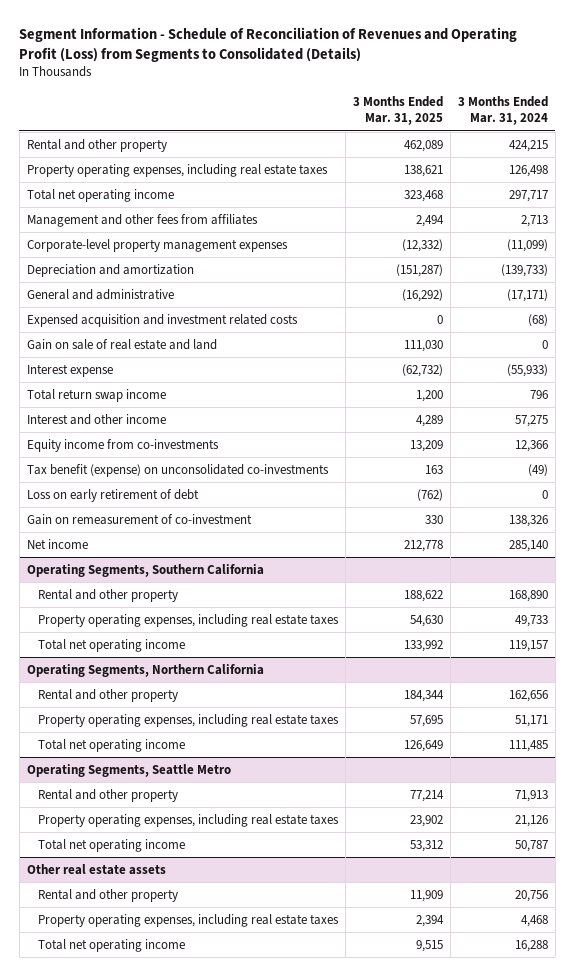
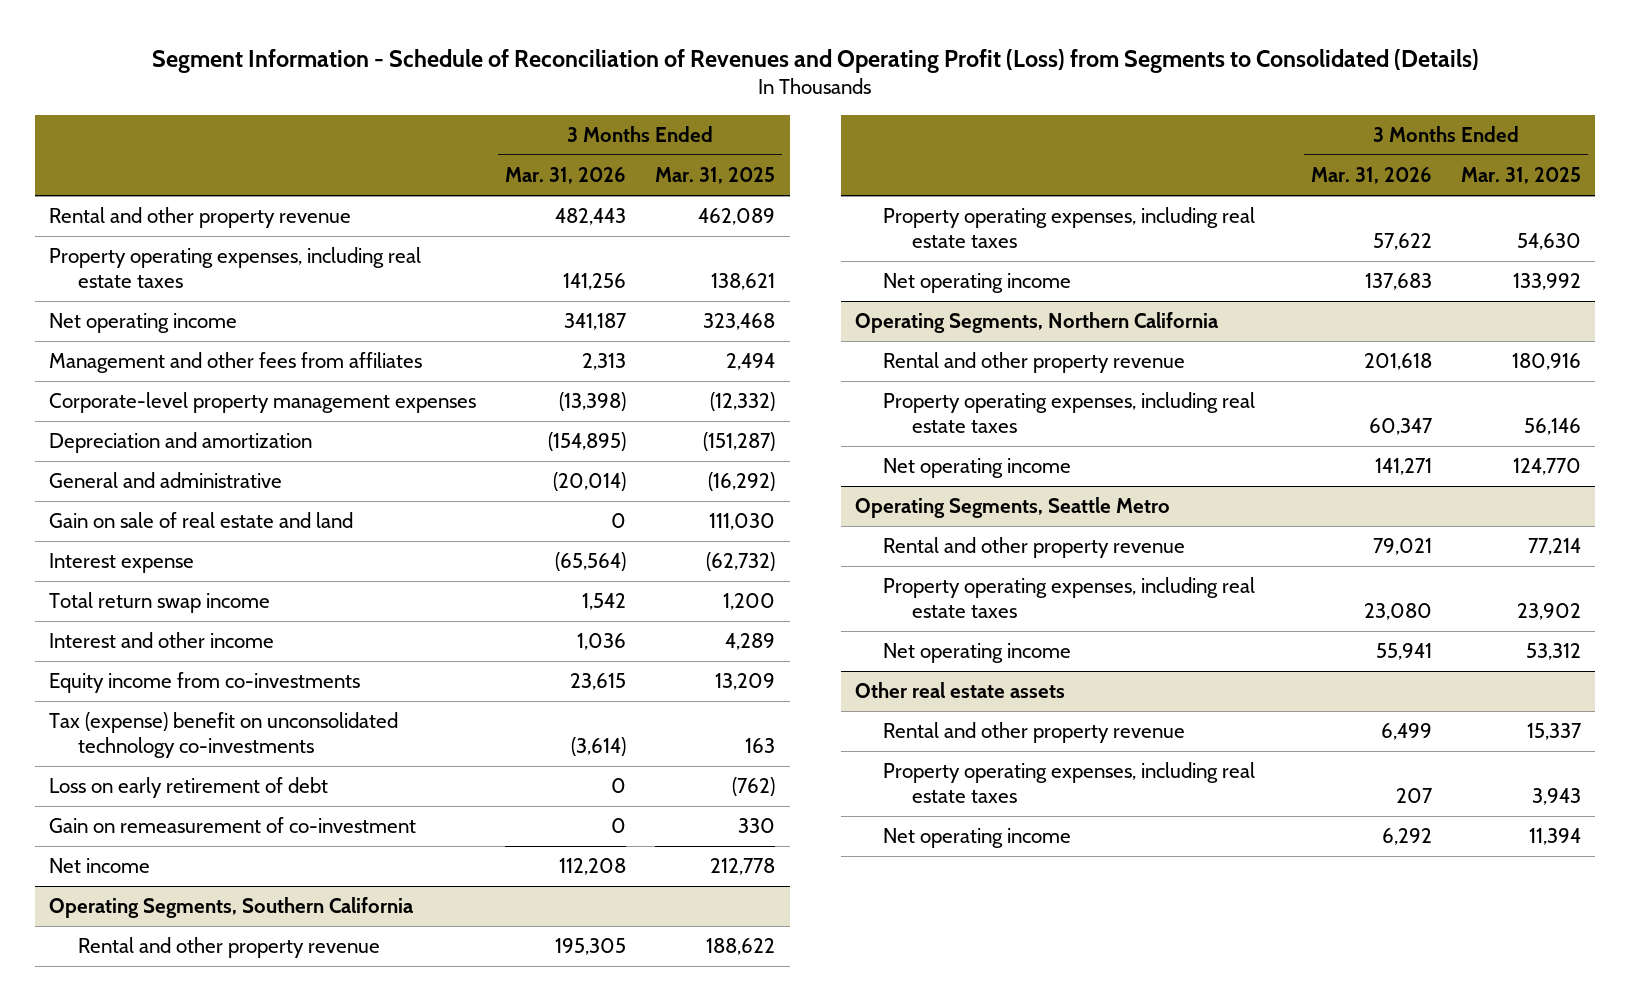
- | 3 Months Ended Mar. 31, 2025 | 3 Months Ended Mar. 31, 2024
+ | 3 Months Ended Mar. 31, 2026 | 3 Months Ended Mar. 31, 2025
- Rental and other property | 462,089 | 424,215
+ Rental and other property revenue | 482,443 | 462,089
- Total net operating income | 323,468 | 297,717
+ Net operating income | 341,187 | 323,468
- Expensed acquisition and investment related costs | 0 | (68)
- Tax benefit (expense) on unconsolidated co-investments | 163 | (49)
+ Tax (expense) benefit on unconsolidated technology co-investments | (3,614) | 163
@ Operating Segments, Southern California
- Rental and other property | 188,622 | 168,890
+ Rental and other property revenue | 195,305 | 188,622
- Total net operating income | 133,992 | 119,157
+ Net operating income | 137,683 | 133,992
@ Operating Segments, Northern California
- Rental and other property | 184,344 | 162,656
- Property operating expenses, including real estate taxes | 57,695 | 51,171
- Total net operating income | 126,649 | 111,485
+ Rental and other property revenue | 201,618 | 180,916
+ Property operating expenses, including real estate taxes | 60,347 | 56,146
+ Net operating income | 141,271 | 124,770
@ Operating Segments, Seattle Metro
- Rental and other property | 77,214 | 71,913
+ Rental and other property revenue | 79,021 | 77,214
- Total net operating income | 53,312 | 50,787
+ Net operating income | 55,941 | 53,312
@ Other real estate assets
- Rental and other property | 11,909 | 20,756
- Property operating expenses, including real estate taxes | 2,394 | 4,468
- Total net operating income | 9,515 | 16,288
+ Rental and other property revenue | 6,499 | 15,337
+ Property operating expenses, including real estate taxes | 207 | 3,943
+ Net operating income | 6,292 | 11,394

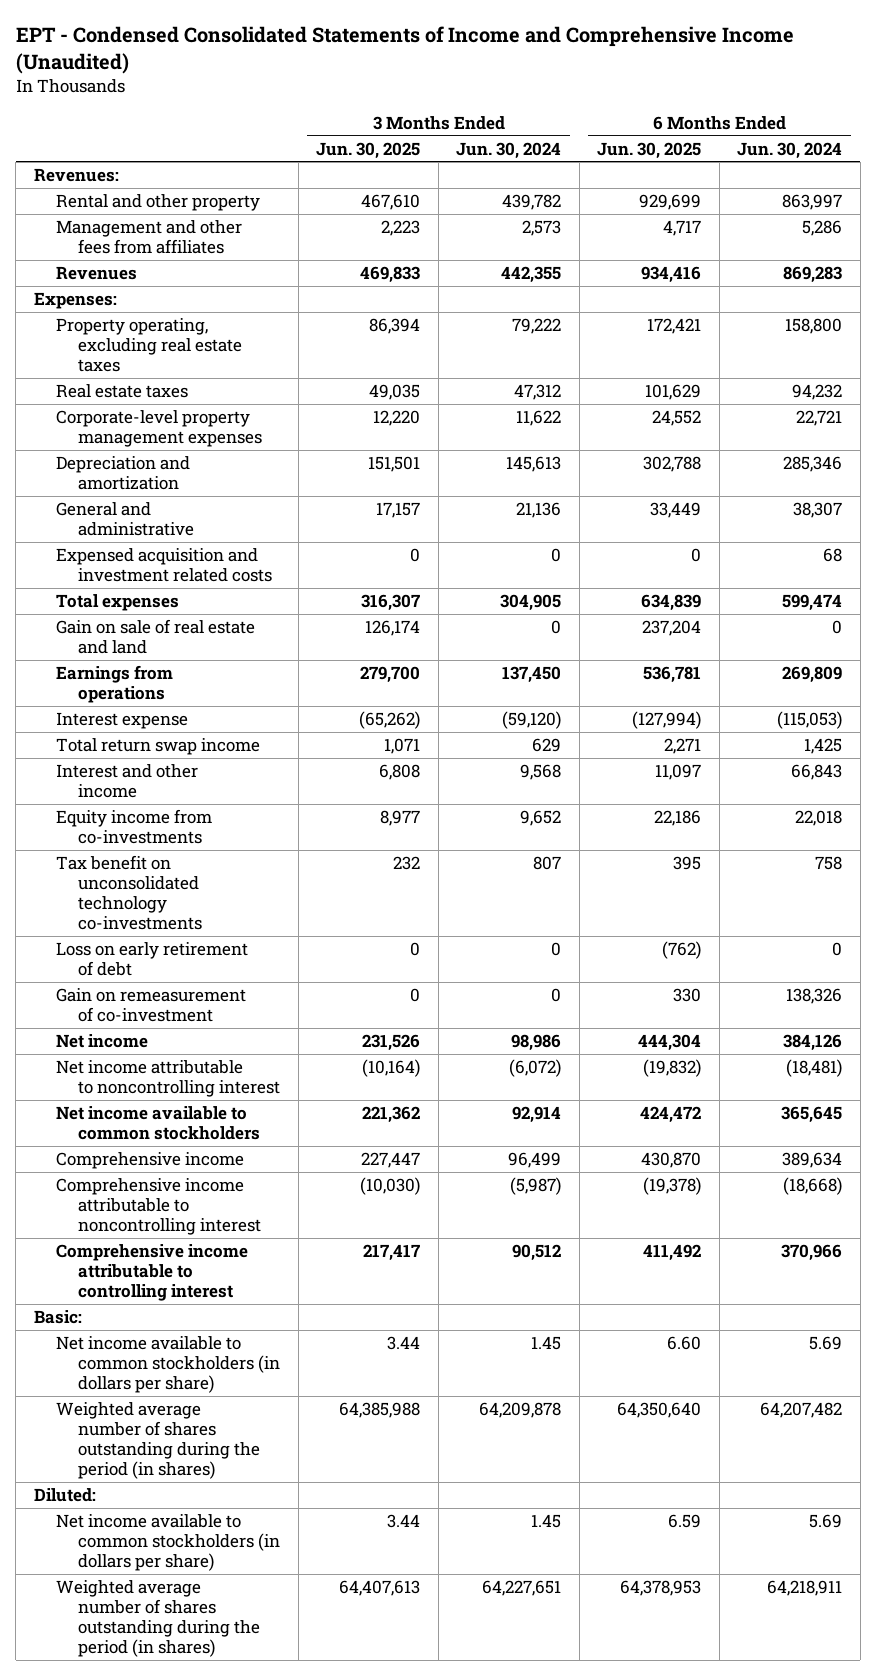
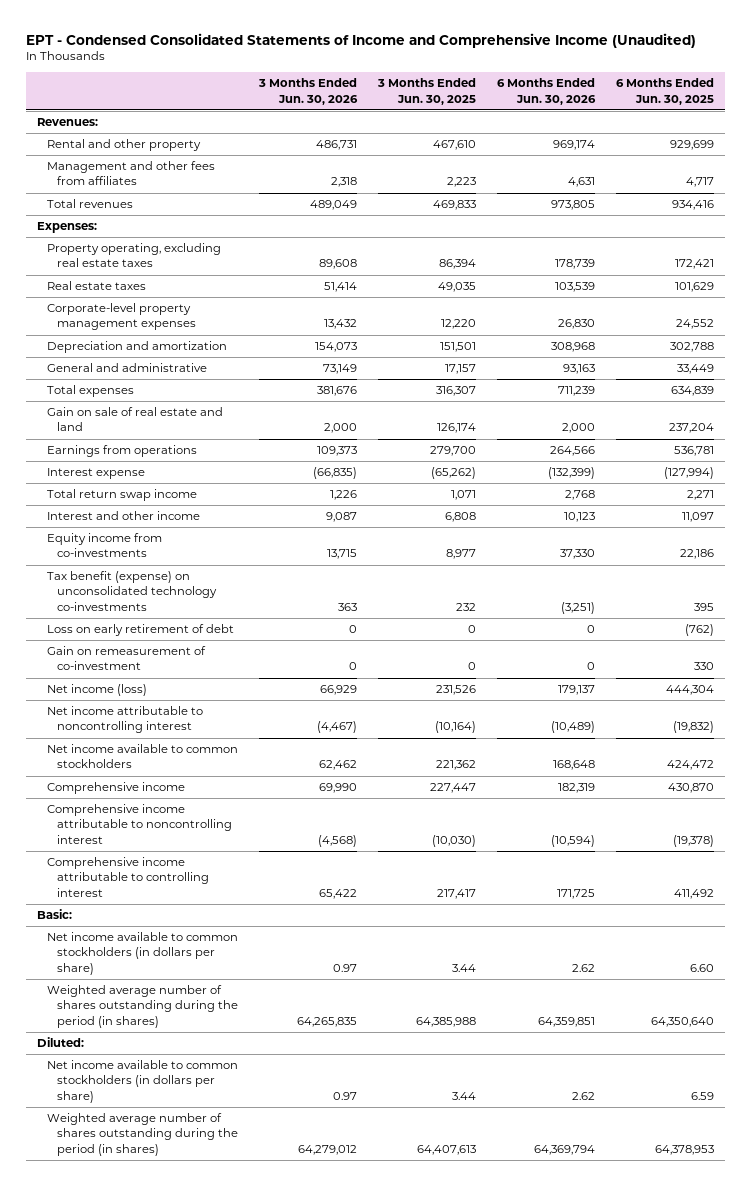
- | 3 Months Ended Jun. 30, 2025 | 3 Months Ended Jun. 30, 2024 | 6 Months Ended Jun. 30, 2025 | 6 Months Ended Jun. 30, 2024
+ | 3 Months Ended Jun. 30, 2026 | 3 Months Ended Jun. 30, 2025 | 6 Months Ended Jun. 30, 2026 | 6 Months Ended Jun. 30, 2025
- Revenues | 469,833 | 442,355 | 934,416 | 869,283
+ Total revenues | 489,049 | 469,833 | 973,805 | 934,416
- Expensed acquisition and investment related costs | 0 | 0 | 0 | 68
- Tax benefit on unconsolidated technology co-investments | 232 | 807 | 395 | 758
+ Tax benefit (expense) on unconsolidated technology co-investments | 363 | 232 | (3,251) | 395
- Net income | 231,526 | 98,986 | 444,304 | 384,126
+ Net income (loss) | 66,929 | 231,526 | 179,137 | 444,304

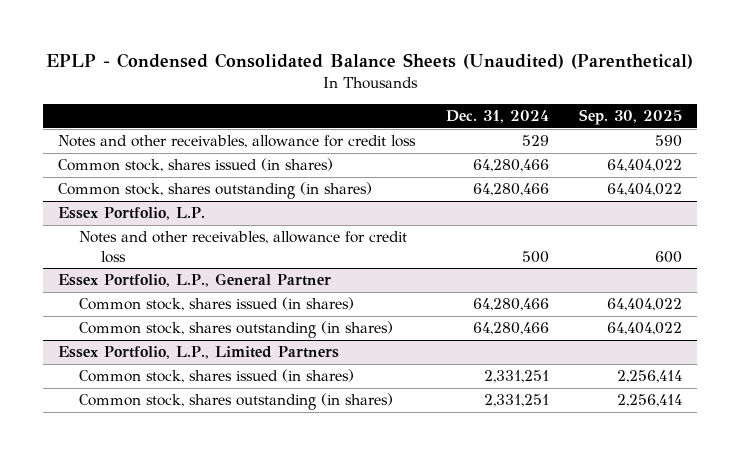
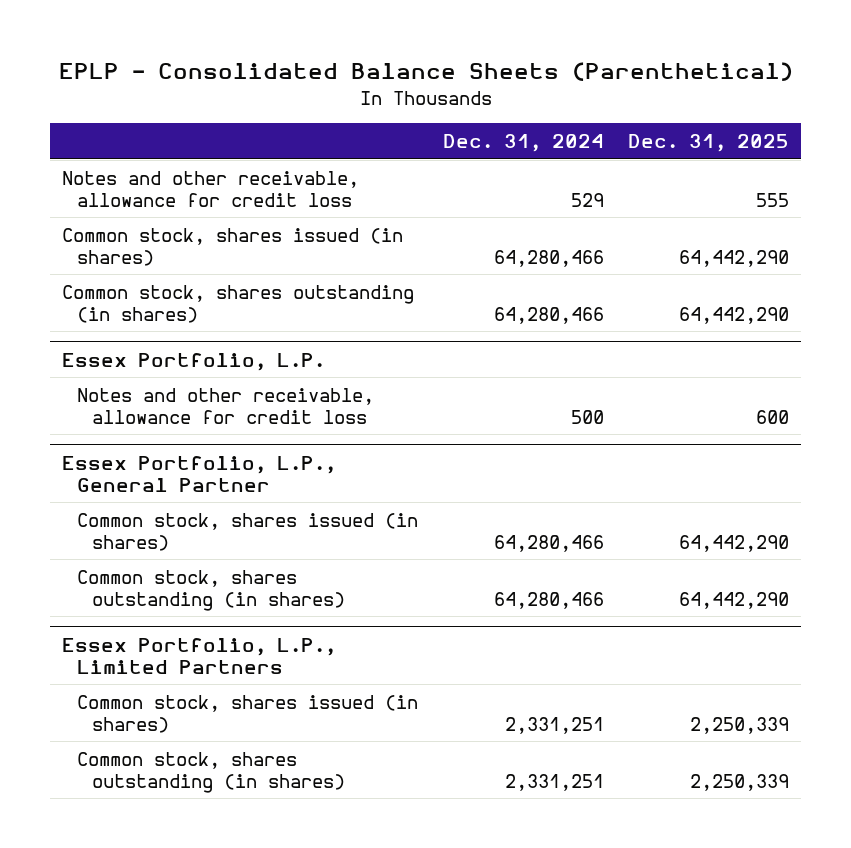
- EPLP - Condensed Consolidated Balance Sheets (Unaudited) (Parenthetical)
+ EPLP - Consolidated Balance Sheets (Parenthetical)
- | Dec. 31, 2024 | Sep. 30, 2025
+ | Dec. 31, 2024 | Dec. 31, 2025
- Notes and other receivables, allowance for credit loss | 529 | 590
+ Notes and other receivable, allowance for credit loss | 529 | 555
@ Essex Portfolio, L.P.
- Notes and other receivables, allowance for credit loss | 500 | 600
+ Notes and other receivable, allowance for credit loss | 500 | 600

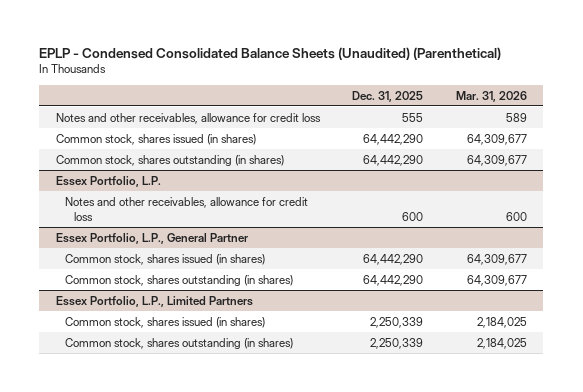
- EPLP - Consolidated Balance Sheets (Parenthetical)
+ EPLP - Condensed Consolidated Balance Sheets (Unaudited) (Parenthetical)
- | Dec. 31, 2024 | Dec. 31, 2025
+ | Dec. 31, 2025 | Mar. 31, 2026
- Notes and other receivable, allowance for credit loss | 529 | 555
+ Notes and other receivables, allowance for credit loss | 555 | 589
@ Essex Portfolio, L.P.
- Notes and other receivable, allowance for credit loss | 500 | 600
+ Notes and other receivables, allowance for credit loss | 600 | 600

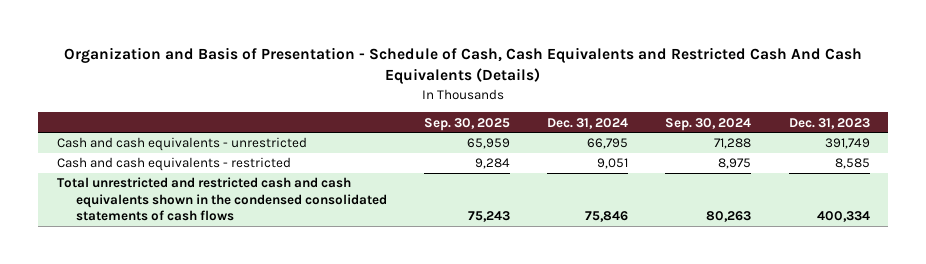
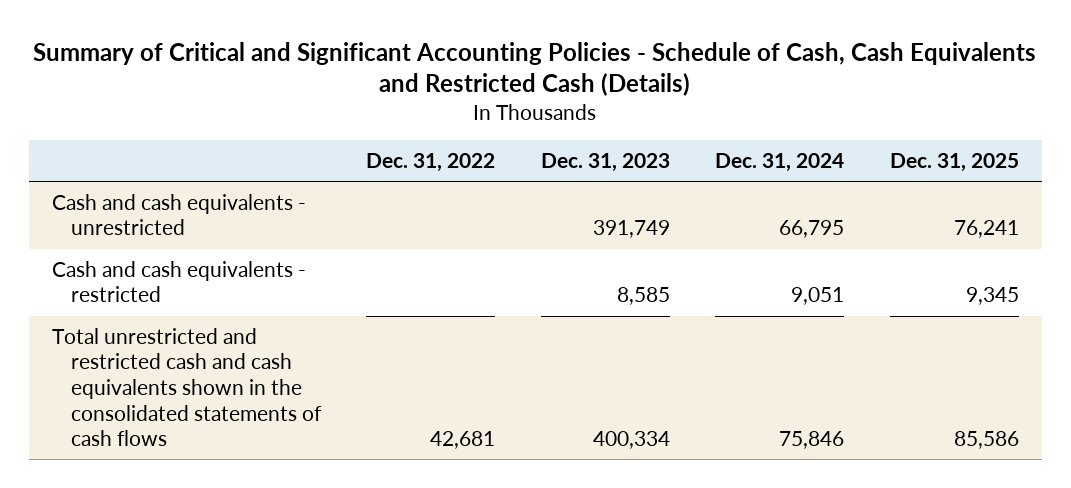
- Organization and Basis of Presentation - Schedule of Cash, Cash Equivalents and Restricted Cash And Cash Equivalents (Details)
+ Summary of Critical and Significant Accounting Policies - Schedule of Cash, Cash Equivalents and Restricted Cash (Details)
- | Sep. 30, 2025 | Dec. 31, 2024 | Sep. 30, 2024 | Dec. 31, 2023
+ | Dec. 31, 2022 | Dec. 31, 2023 | Dec. 31, 2024 | Dec. 31, 2025
- Total unrestricted and restricted cash and cash equivalents shown in the condensed consolidated statements of cash flows | 75,243 | 75,846 | 80,263 | 400,334
+ Total unrestricted and restricted cash and cash equivalents shown in the consolidated statements of cash flows | 42,681 | 400,334 | 75,846 | 85,586

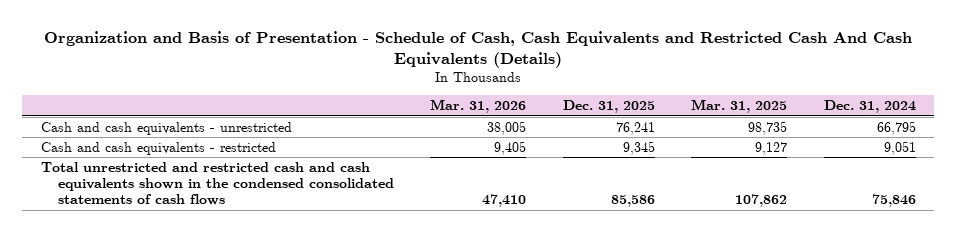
- Summary of Critical and Significant Accounting Policies - Schedule of Cash, Cash Equivalents and Restricted Cash (Details)
+ Organization and Basis of Presentation - Schedule of Cash, Cash Equivalents and Restricted Cash And Cash Equivalents (Details)
- | Dec. 31, 2022 | Dec. 31, 2023 | Dec. 31, 2024 | Dec. 31, 2025
+ | Mar. 31, 2026 | Dec. 31, 2025 | Mar. 31, 2025 | Dec. 31, 2024
- Total unrestricted and restricted cash and cash equivalents shown in the consolidated statements of cash flows | 42,681 | 400,334 | 75,846 | 85,586
+ Total unrestricted and restricted cash and cash equivalents shown in the condensed consolidated statements of cash flows | 47,410 | 85,586 | 107,862 | 75,846

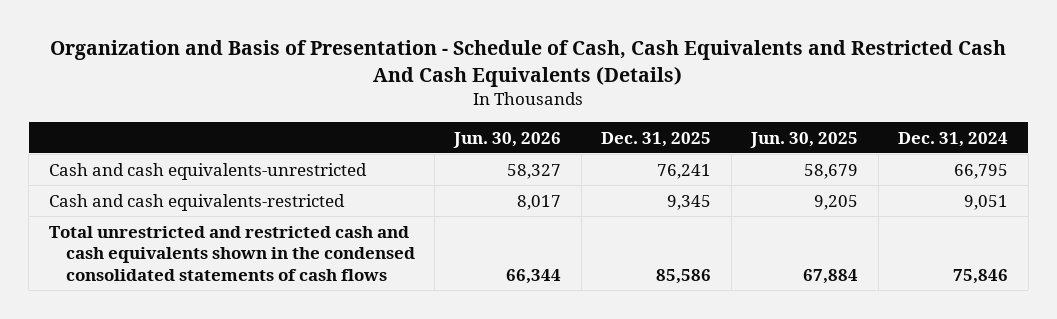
- | Mar. 31, 2026 | Dec. 31, 2025 | Mar. 31, 2025 | Dec. 31, 2024
+ | Jun. 30, 2026 | Dec. 31, 2025 | Jun. 30, 2025 | Dec. 31, 2024
- Cash and cash equivalents - unrestricted | 38,005 | 76,241 | 98,735 | 66,795
- Cash and cash equivalents - restricted | 9,405 | 9,345 | 9,127 | 9,051
+ Cash and cash equivalents-unrestricted | 58,327 | 76,241 | 58,679 | 66,795
+ Cash and cash equivalents-restricted | 8,017 | 9,345 | 9,205 | 9,051

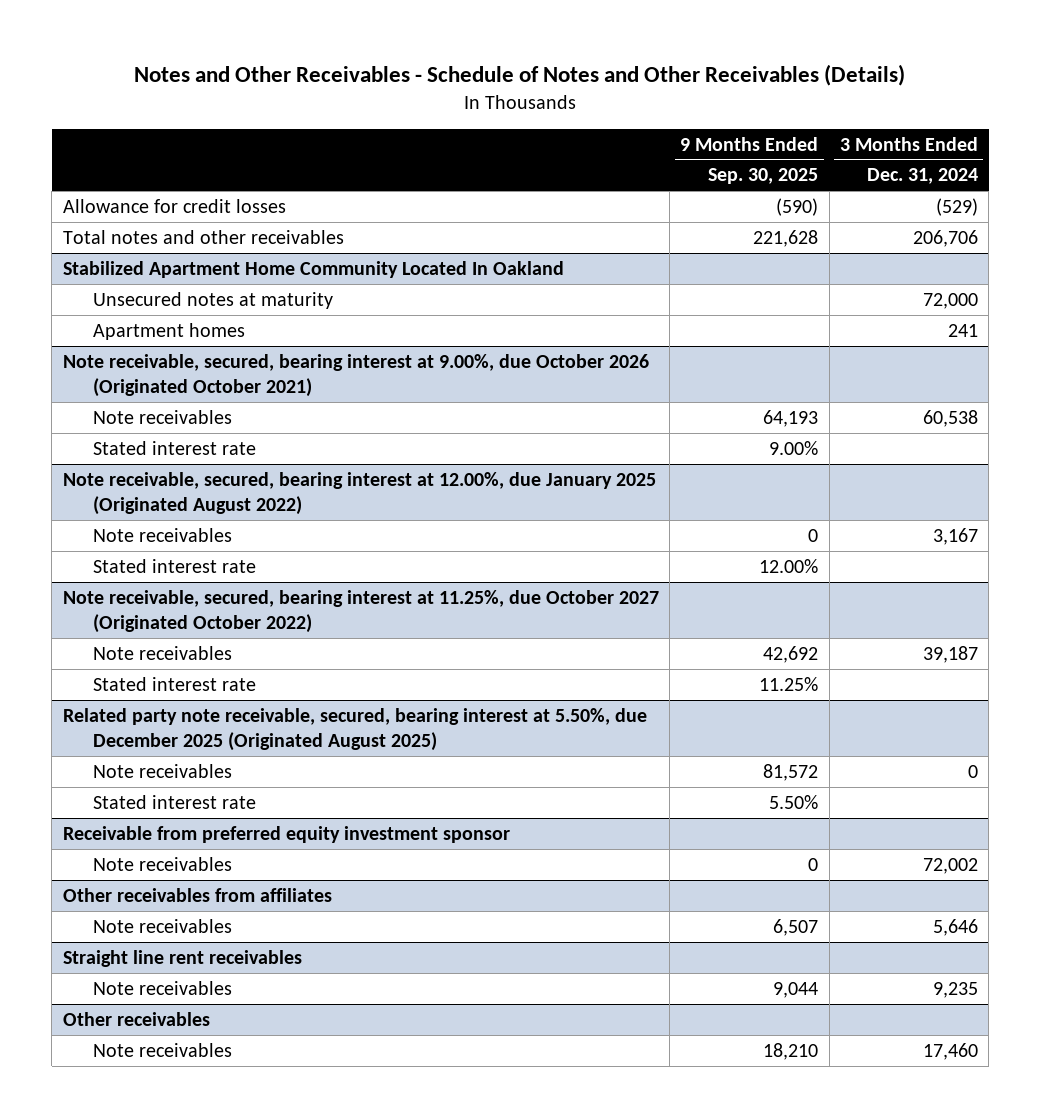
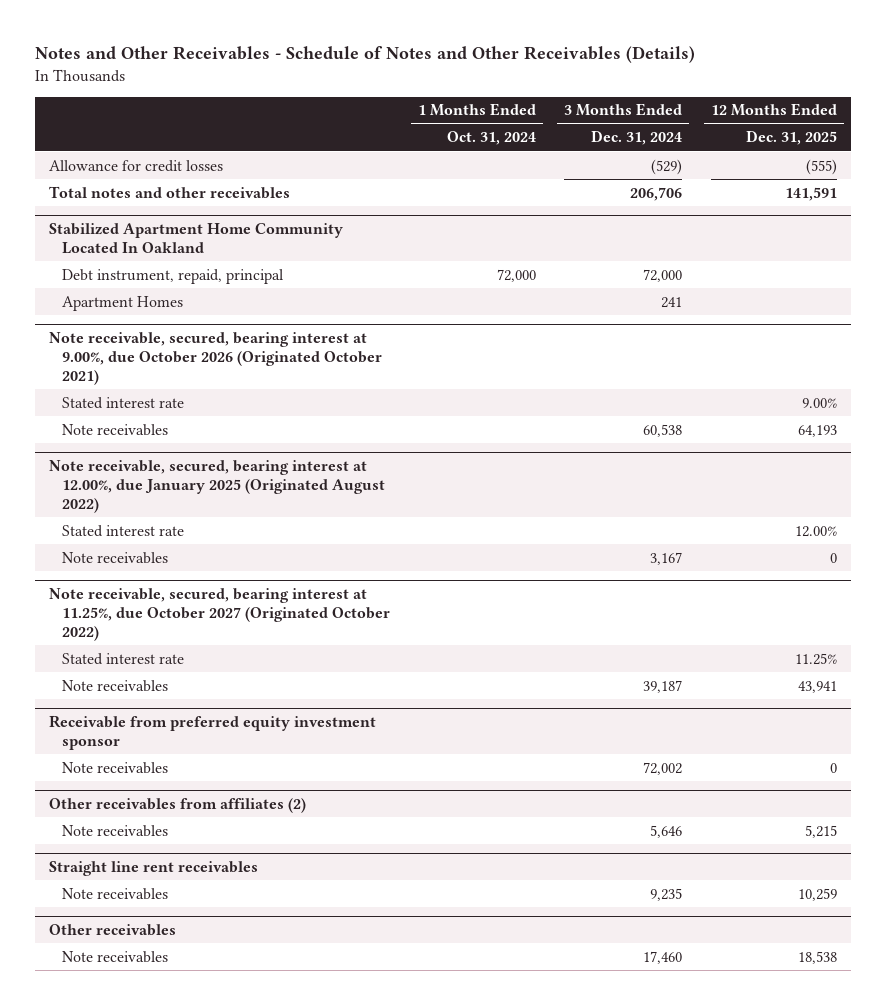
- | 9 Months Ended Sep. 30, 2025 | 3 Months Ended Dec. 31, 2024
+ | 1 Months Ended Oct. 31, 2024 | 3 Months Ended Dec. 31, 2024 | 12 Months Ended Dec. 31, 2025
@ Stabilized Apartment Home Community Located In Oakland
- Unsecured notes at maturity | | 72,000
- Apartment homes | | 241
+ Debt instrument, repaid, principal | 72,000 | 72,000 |
+ Apartment Homes | | 241 |
@ Note receivable, secured, bearing interest at 9.00%, due October 2026 (Originated October 2021)
moved down: Note receivables | | 60,538 | 64,193
@ Note receivable, secured, bearing interest at 12.00%, due January 2025 (Originated August 2022)
moved down: Note receivables | | 3,167 | 0
- Related party note receivable, secured, bearing interest at 5.50%, due December 2025 (Originated August 2025)
- Note receivables | 81,572 | 0
- Stated interest rate | 5.50% |
@ Note receivable, secured, bearing interest at 11.25%, due October 2027 (Originated October 2022)
moved down: Note receivables | | 39,187 | 43,941
- Other receivables from affiliates
+ Other receivables from affiliates (2)

